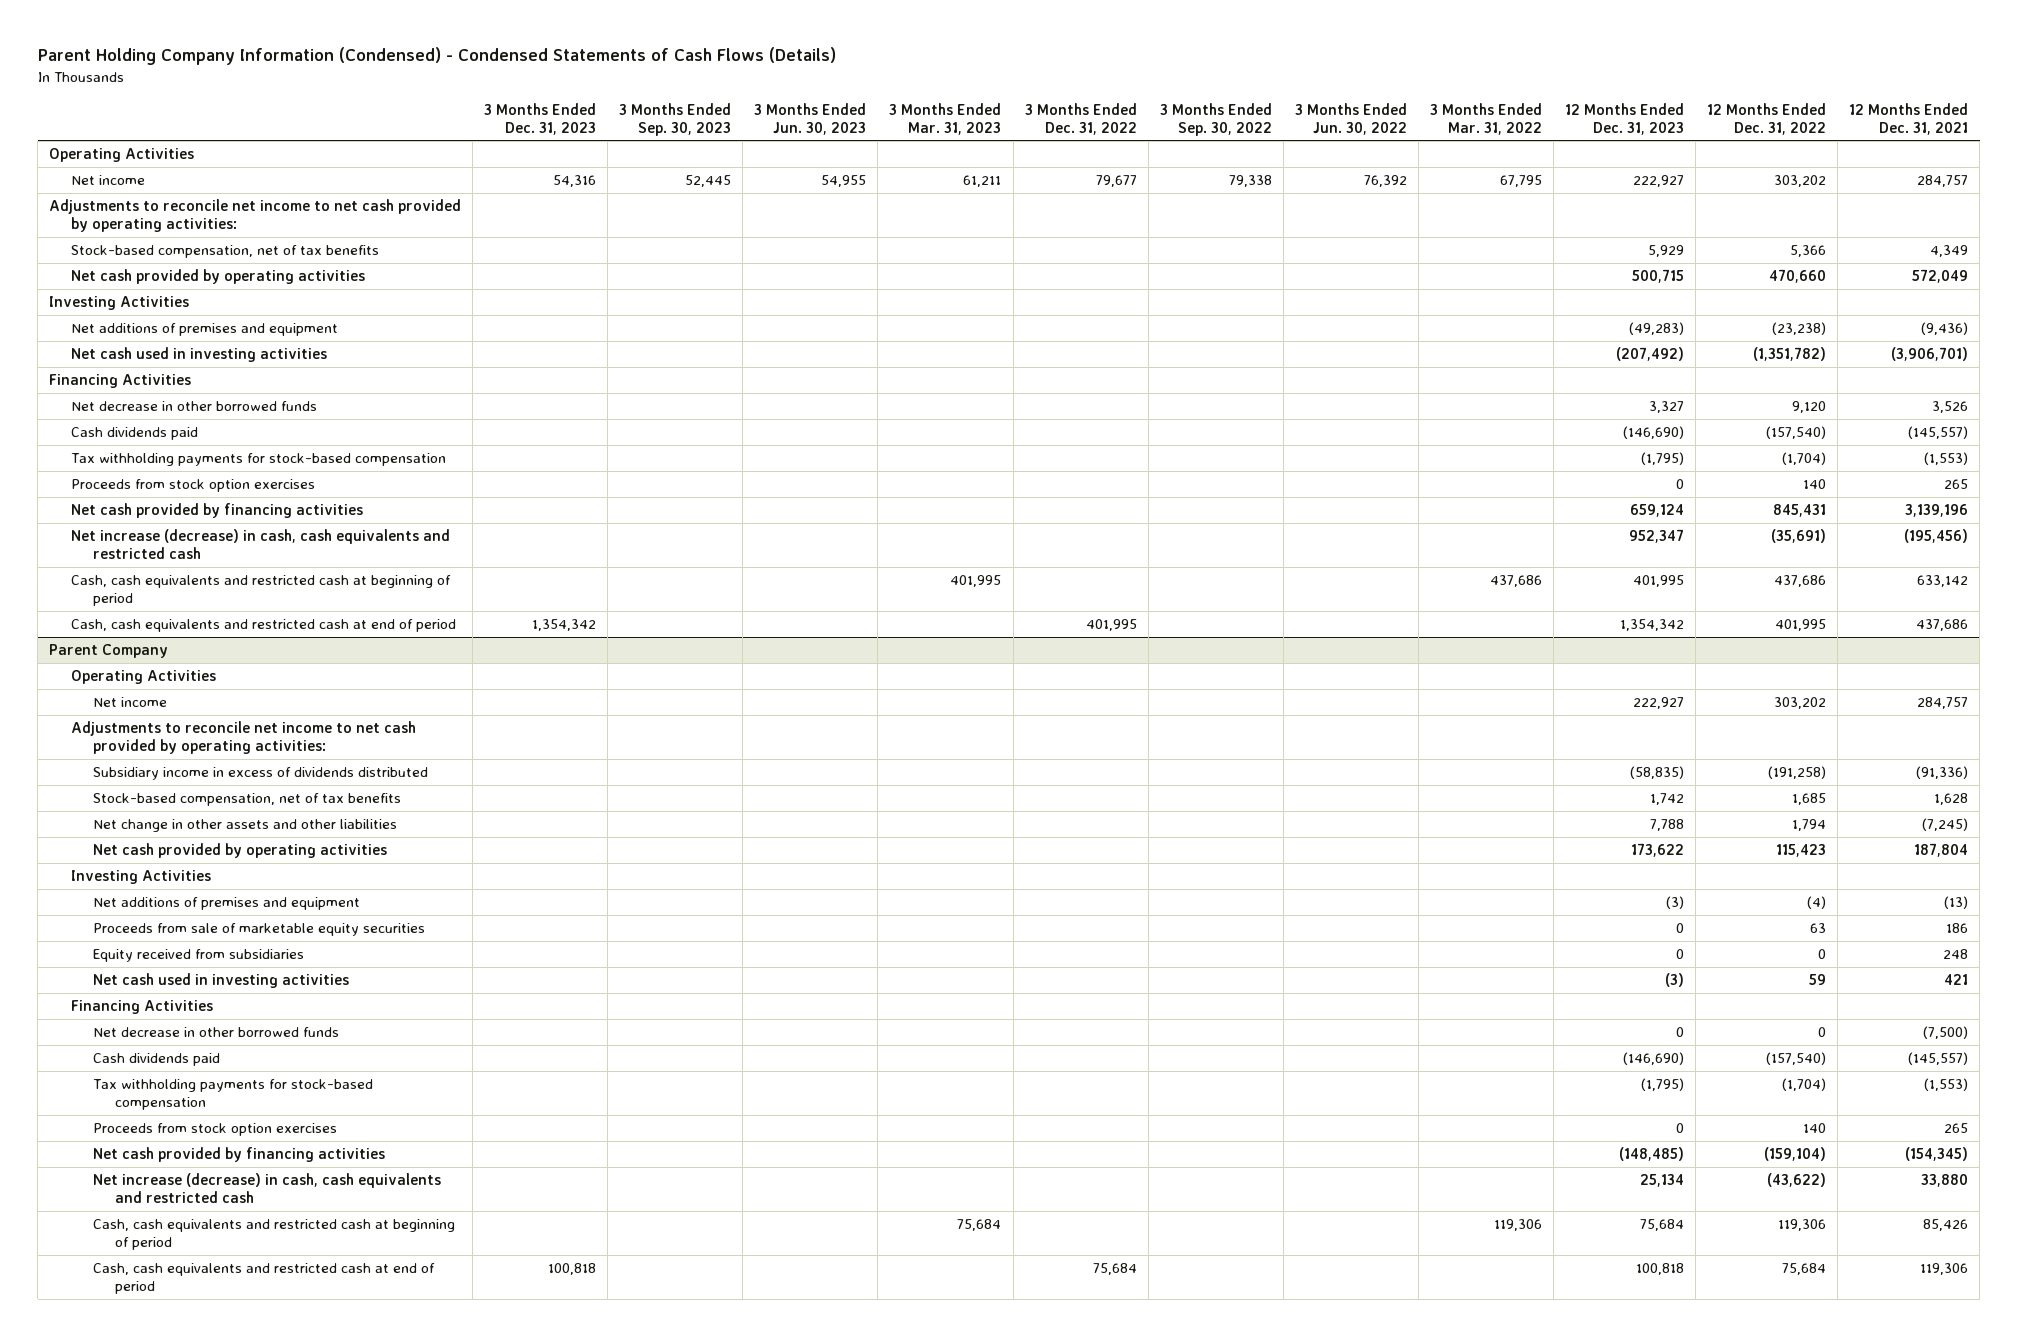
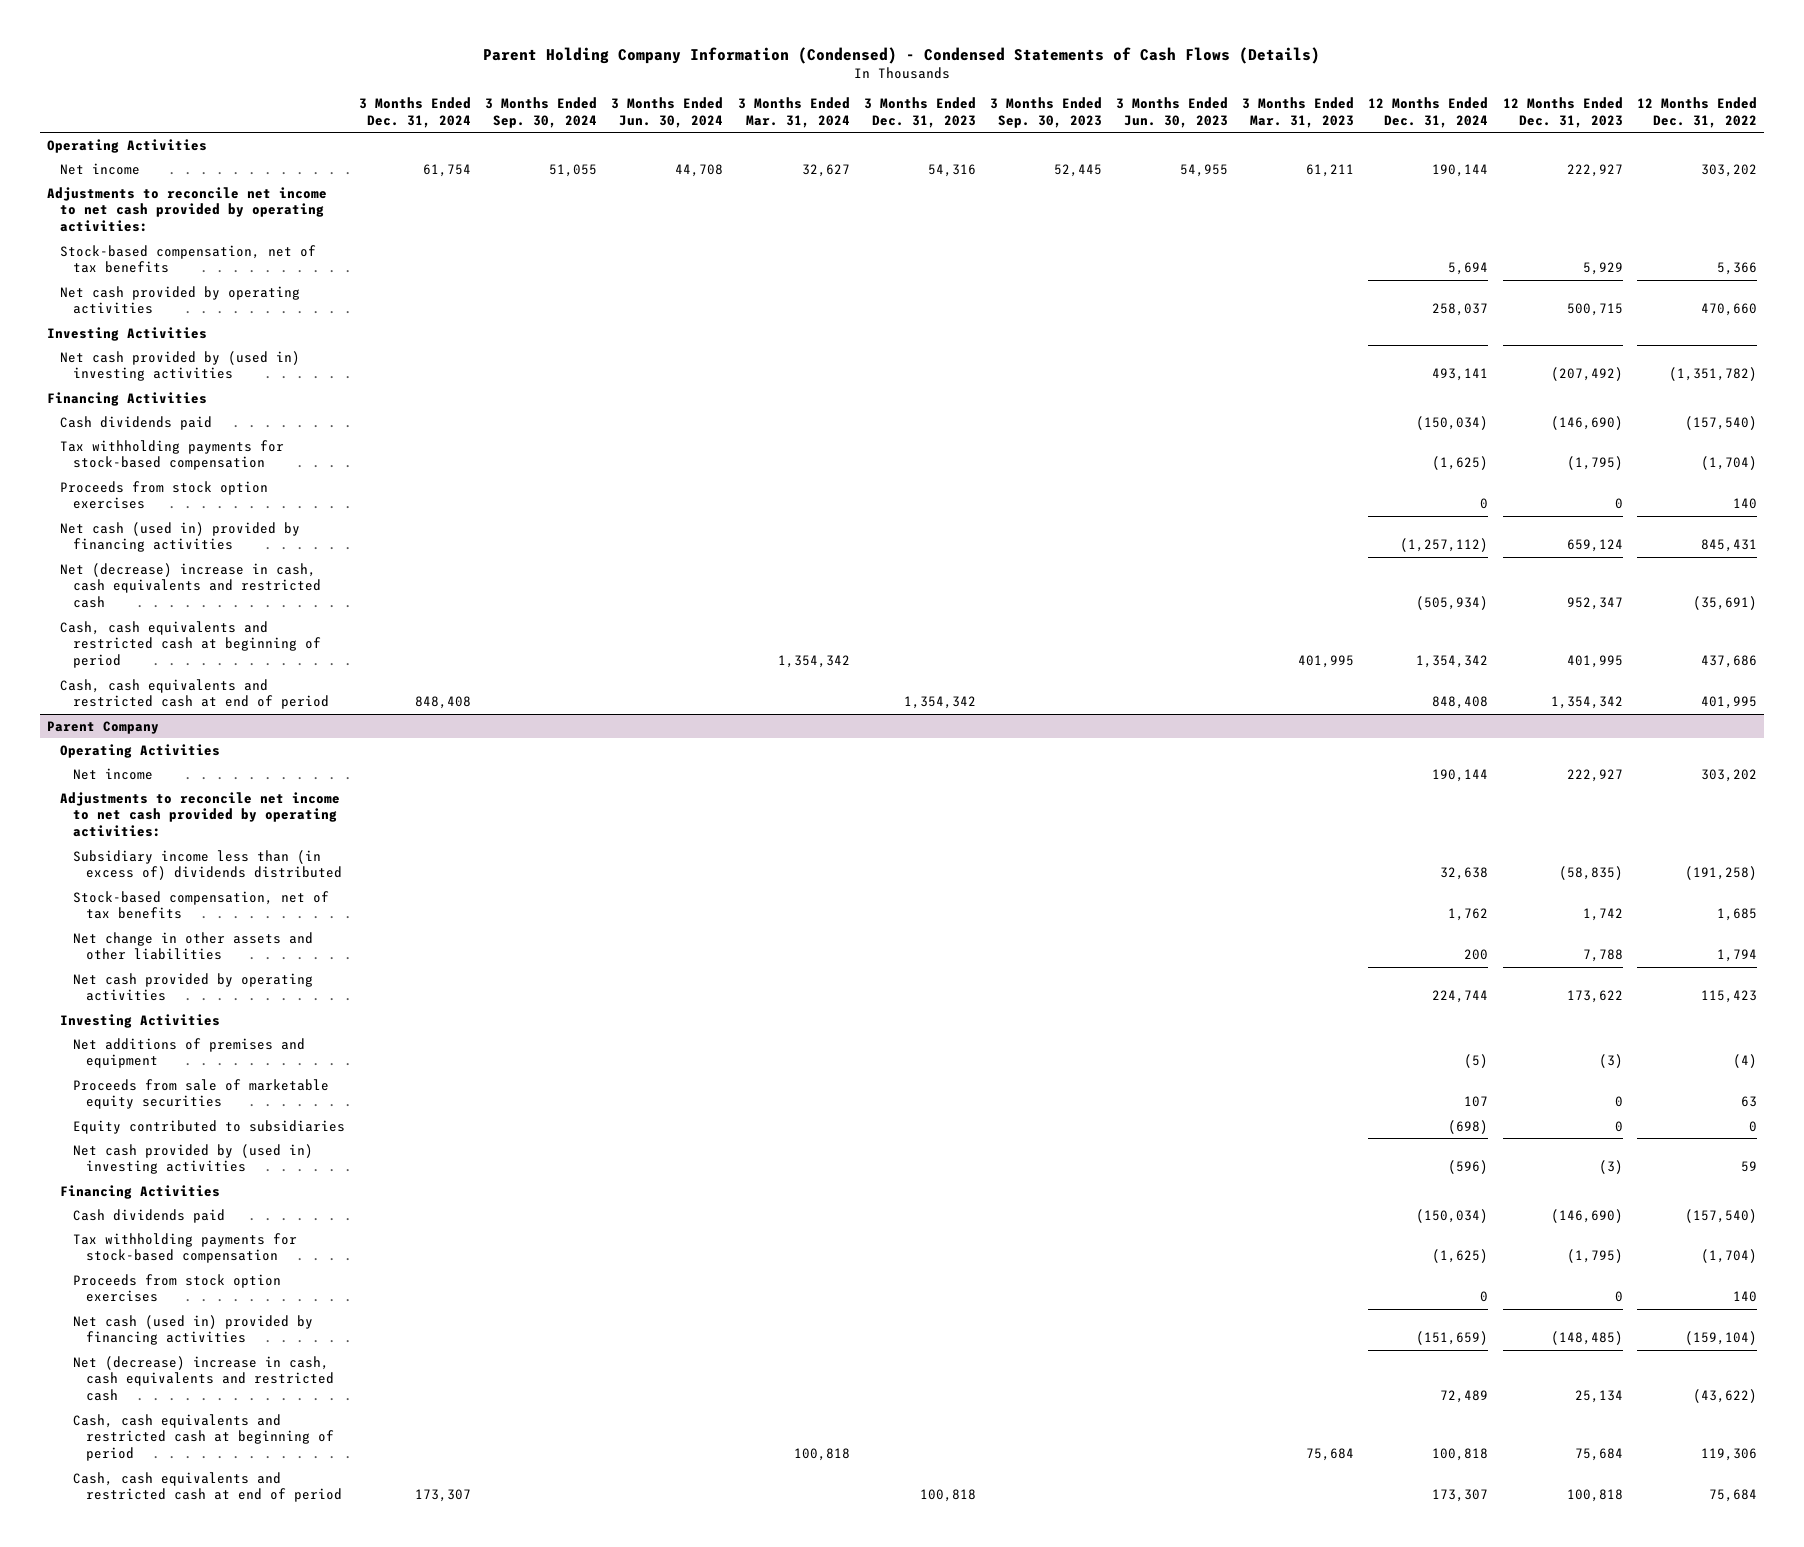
- | 3 Months Ended Dec. 31, 2023 | 3 Months Ended Sep. 30, 2023 | 3 Months Ended Jun. 30, 2023 | 3 Months Ended Mar. 31, 2023 | 3 Months Ended Dec. 31, 2022 | 3 Months Ended Sep. 30, 2022 | 3 Months Ended Jun. 30, 2022 | 3 Months Ended Mar. 31, 2022 | 12 Months Ended Dec. 31, 2023 | 12 Months Ended Dec. 31, 2022 | 12 Months Ended Dec. 31, 2021
+ | 3 Months Ended Dec. 31, 2024 | 3 Months Ended Sep. 30, 2024 | 3 Months Ended Jun. 30, 2024 | 3 Months Ended Mar. 31, 2024 | 3 Months Ended Dec. 31, 2023 | 3 Months Ended Sep. 30, 2023 | 3 Months Ended Jun. 30, 2023 | 3 Months Ended Mar. 31, 2023 | 12 Months Ended Dec. 31, 2024 | 12 Months Ended Dec. 31, 2023 | 12 Months Ended Dec. 31, 2022
- Net additions of premises and equipment | | | | | | | | | (49,283) | (23,238) | (9,436)
- Net cash used in investing activities | | | | | | | | | (207,492) | (1,351,782) | (3,906,701)
+ Net cash provided by (used in) investing activities | | | | | | | | | 493,141 | (207,492) | (1,351,782)
- Net decrease in other borrowed funds | | | | | | | | | 3,327 | 9,120 | 3,526
- Net cash provided by financing activities | | | | | | | | | 659,124 | 845,431 | 3,139,196
- Net increase (decrease) in cash, cash equivalents and restricted cash | | | | | | | | | 952,347 | (35,691) | (195,456)
+ Net cash (used in) provided by financing activities | | | | | | | | | (1,257,112) | 659,124 | 845,431
+ Net (decrease) increase in cash, cash equivalents and restricted cash | | | | | | | | | (505,934) | 952,347 | (35,691)
@ Parent Company
- Subsidiary income in excess of dividends distributed | | | | | | | | | (58,835) | (191,258) | (91,336)
+ Subsidiary income less than (in excess of) dividends distributed | | | | | | | | | 32,638 | (58,835) | (191,258)
- Equity received from subsidiaries | | | | | | | | | 0 | 0 | 248
- Net cash used in investing activities | | | | | | | | | (3) | 59 | 421
+ Equity contributed to subsidiaries | | | | | | | | | (698) | 0 | 0
+ Net cash provided by (used in) investing activities | | | | | | | | | (596) | (3) | 59
- Net decrease in other borrowed funds | | | | | | | | | 0 | 0 | (7,500)
- Net cash provided by financing activities | | | | | | | | | (148,485) | (159,104) | (154,345)
- Net increase (decrease) in cash, cash equivalents and restricted cash | | | | | | | | | 25,134 | (43,622) | 33,880
+ Net cash (used in) provided by financing activities | | | | | | | | | (151,659) | (148,485) | (159,104)
+ Net (decrease) increase in cash, cash equivalents and restricted cash | | | | | | | | | 72,489 | 25,134 | (43,622)

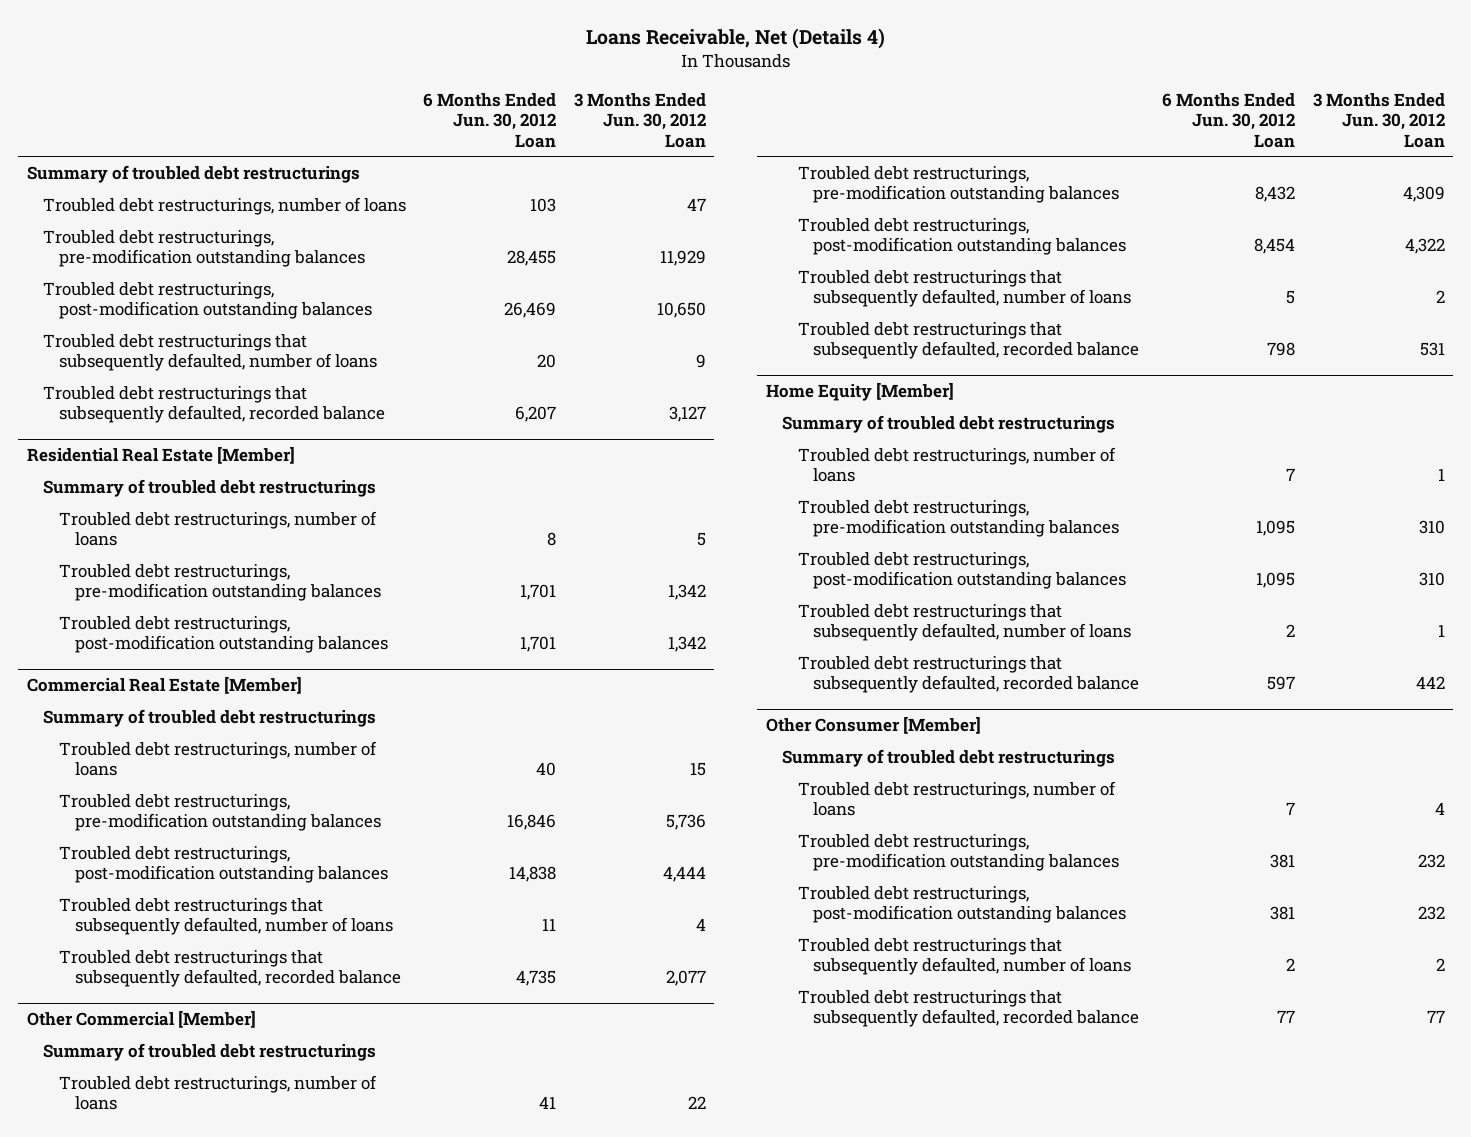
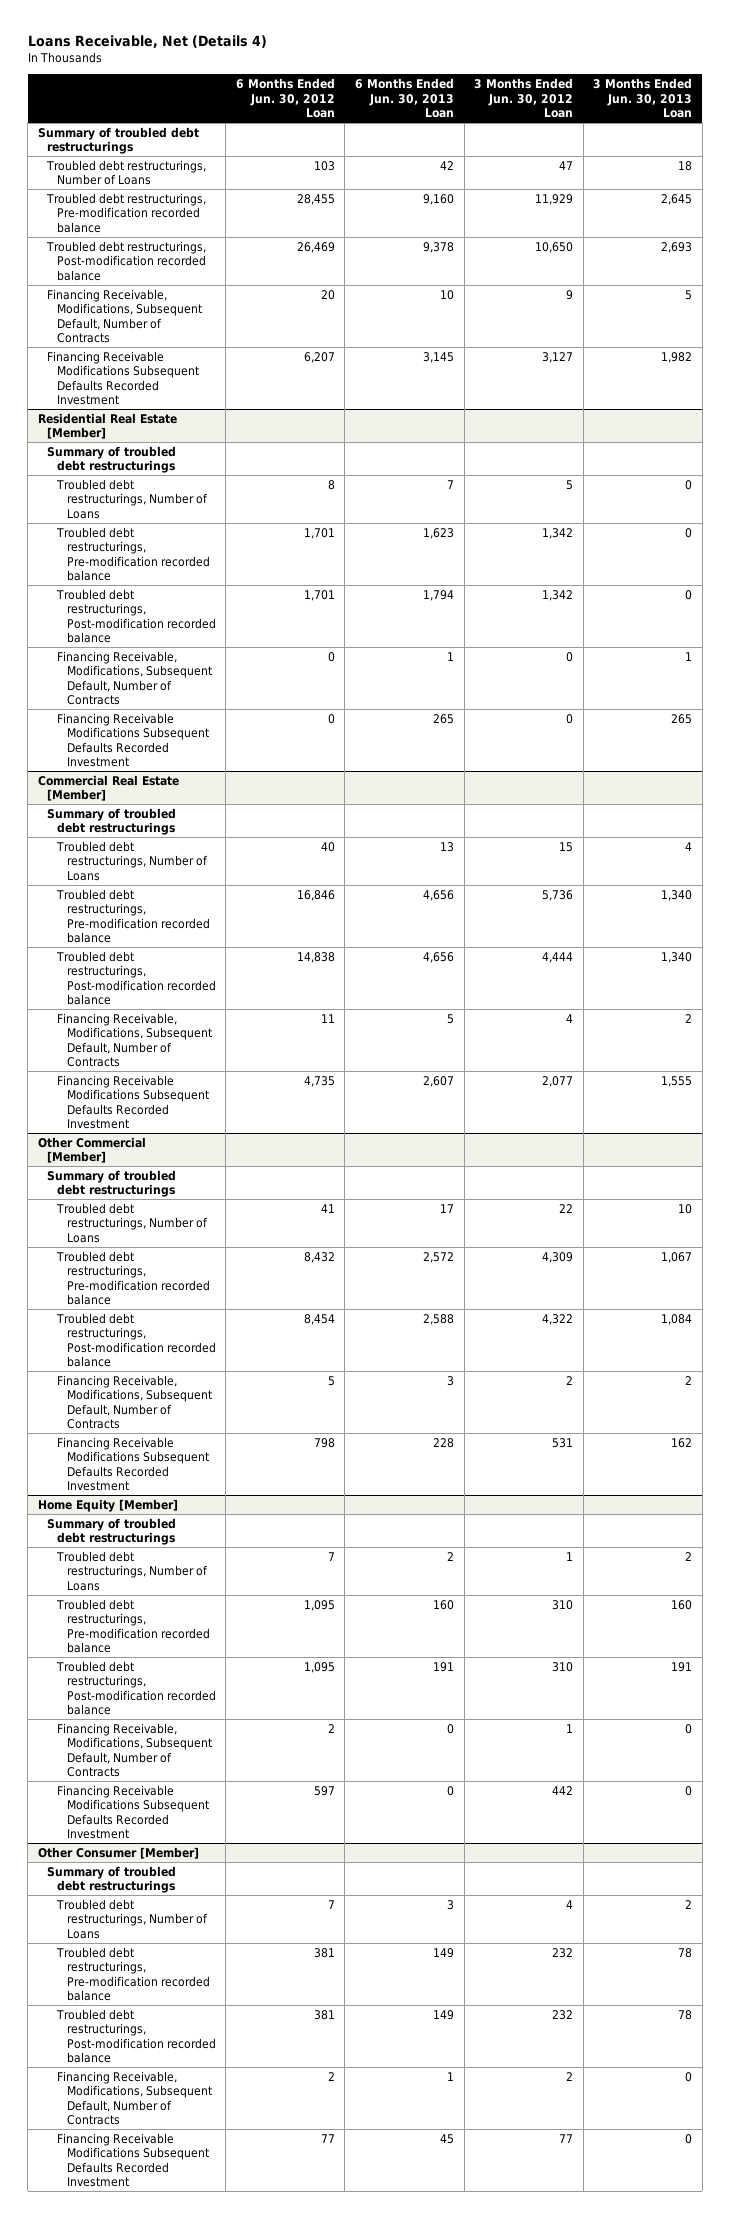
- | 6 Months Ended Jun. 30, 2012 Loan | 3 Months Ended Jun. 30, 2012 Loan
+ | 6 Months Ended Jun. 30, 2012 Loan | 6 Months Ended Jun. 30, 2013 Loan | 3 Months Ended Jun. 30, 2012 Loan | 3 Months Ended Jun. 30, 2013 Loan
- Troubled debt restructurings, number of loans | 103 | 47
- Troubled debt restructurings, pre-modification outstanding balances | 28,455 | 11,929
- Troubled debt restructurings, post-modification outstanding balances | 26,469 | 10,650
- Troubled debt restructurings that subsequently defaulted, number of loans | 20 | 9
- Troubled debt restructurings that subsequently defaulted, recorded balance | 6,207 | 3,127
+ Troubled debt restructurings, Number of Loans | 103 | 42 | 47 | 18
+ Troubled debt restructurings, Pre-modification recorded balance | 28,455 | 9,160 | 11,929 | 2,645
+ Troubled debt restructurings, Post-modification recorded balance | 26,469 | 9,378 | 10,650 | 2,693
+ Financing Receivable, Modifications, Subsequent Default, Number of Contracts | 20 | 10 | 9 | 5
+ Financing Receivable Modifications Subsequent Defaults Recorded Investment | 6,207 | 3,145 | 3,127 | 1,982
@ Residential Real Estate [Member]
- Troubled debt restructurings, number of loans | 8 | 5
- Troubled debt restructurings, pre-modification outstanding balances | 1,701 | 1,342
- Troubled debt restructurings, post-modification outstanding balances | 1,701 | 1,342
+ Troubled debt restructurings, Number of Loans | 8 | 7 | 5 | 0
+ Troubled debt restructurings, Pre-modification recorded balance | 1,701 | 1,623 | 1,342 | 0
+ Troubled debt restructurings, Post-modification recorded balance | 1,701 | 1,794 | 1,342 | 0
+ Financing Receivable, Modifications, Subsequent Default, Number of Contracts | 0 | 1 | 0 | 1
+ Financing Receivable Modifications Subsequent Defaults Recorded Investment | 0 | 265 | 0 | 265
@ Commercial Real Estate [Member]
- Troubled debt restructurings, number of loans | 40 | 15
- Troubled debt restructurings, pre-modification outstanding balances | 16,846 | 5,736
- Troubled debt restructurings, post-modification outstanding balances | 14,838 | 4,444
- Troubled debt restructurings that subsequently defaulted, number of loans | 11 | 4
- Troubled debt restructurings that subsequently defaulted, recorded balance | 4,735 | 2,077
+ Troubled debt restructurings, Number of Loans | 40 | 13 | 15 | 4
+ Troubled debt restructurings, Pre-modification recorded balance | 16,846 | 4,656 | 5,736 | 1,340
+ Troubled debt restructurings, Post-modification recorded balance | 14,838 | 4,656 | 4,444 | 1,340
+ Financing Receivable, Modifications, Subsequent Default, Number of Contracts | 11 | 5 | 4 | 2
+ Financing Receivable Modifications Subsequent Defaults Recorded Investment | 4,735 | 2,607 | 2,077 | 1,555
@ Other Commercial [Member]
- Troubled debt restructurings, number of loans | 41 | 22
- Troubled debt restructurings, pre-modification outstanding balances | 8,432 | 4,309
- Troubled debt restructurings, post-modification outstanding balances | 8,454 | 4,322
- Troubled debt restructurings that subsequently defaulted, number of loans | 5 | 2
- Troubled debt restructurings that subsequently defaulted, recorded balance | 798 | 531
+ Troubled debt restructurings, Number of Loans | 41 | 17 | 22 | 10
+ Troubled debt restructurings, Pre-modification recorded balance | 8,432 | 2,572 | 4,309 | 1,067
+ Troubled debt restructurings, Post-modification recorded balance | 8,454 | 2,588 | 4,322 | 1,084
+ Financing Receivable, Modifications, Subsequent Default, Number of Contracts | 5 | 3 | 2 | 2
+ Financing Receivable Modifications Subsequent Defaults Recorded Investment | 798 | 228 | 531 | 162
@ Home Equity [Member]
- Troubled debt restructurings, number of loans | 7 | 1
- Troubled debt restructurings, pre-modification outstanding balances | 1,095 | 310
- Troubled debt restructurings, post-modification outstanding balances | 1,095 | 310
- Troubled debt restructurings that subsequently defaulted, number of loans | 2 | 1
- Troubled debt restructurings that subsequently defaulted, recorded balance | 597 | 442
+ Troubled debt restructurings, Number of Loans | 7 | 2 | 1 | 2
+ Troubled debt restructurings, Pre-modification recorded balance | 1,095 | 160 | 310 | 160
+ Troubled debt restructurings, Post-modification recorded balance | 1,095 | 191 | 310 | 191
+ Financing Receivable, Modifications, Subsequent Default, Number of Contracts | 2 | 0 | 1 | 0
+ Financing Receivable Modifications Subsequent Defaults Recorded Investment | 597 | 0 | 442 | 0
@ Other Consumer [Member]
- Troubled debt restructurings, number of loans | 7 | 4
- Troubled debt restructurings, pre-modification outstanding balances | 381 | 232
- Troubled debt restructurings, post-modification outstanding balances | 381 | 232
- Troubled debt restructurings that subsequently defaulted, number of loans | 2 | 2
- Troubled debt restructurings that subsequently defaulted, recorded balance | 77 | 77
+ Troubled debt restructurings, Number of Loans | 7 | 3 | 4 | 2
+ Troubled debt restructurings, Pre-modification recorded balance | 381 | 149 | 232 | 78
+ Troubled debt restructurings, Post-modification recorded balance | 381 | 149 | 232 | 78
+ Financing Receivable, Modifications, Subsequent Default, Number of Contracts | 2 | 1 | 2 | 0
+ Financing Receivable Modifications Subsequent Defaults Recorded Investment | 77 | 45 | 77 | 0

